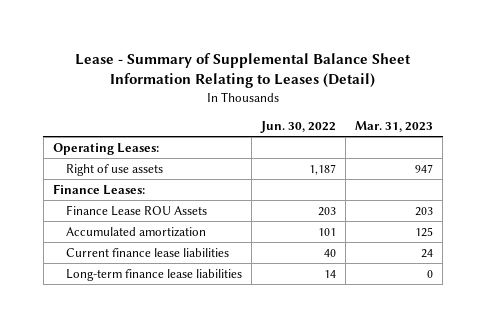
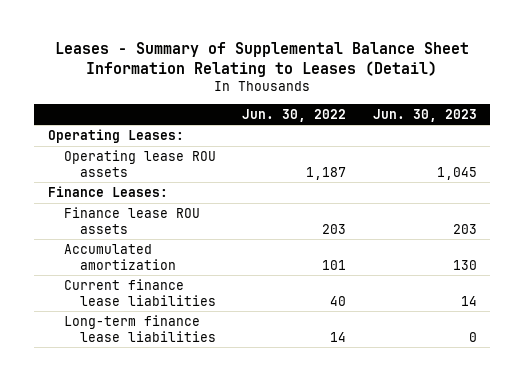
- Lease - Summary of Supplemental Balance Sheet Information Relating to Leases (Detail)
+ Leases - Summary of Supplemental Balance Sheet Information Relating to Leases (Detail)
- | Jun. 30, 2022 | Mar. 31, 2023
+ | Jun. 30, 2022 | Jun. 30, 2023
- Right of use assets | 1,187 | 947
+ Operating lease ROU assets | 1,187 | 1,045
- Finance Lease ROU Assets | 203 | 203
+ Finance lease ROU assets | 203 | 203

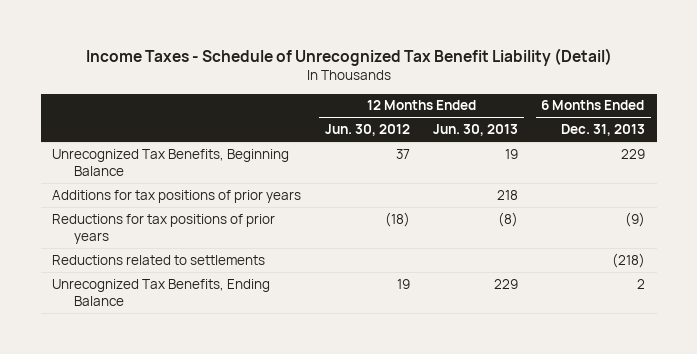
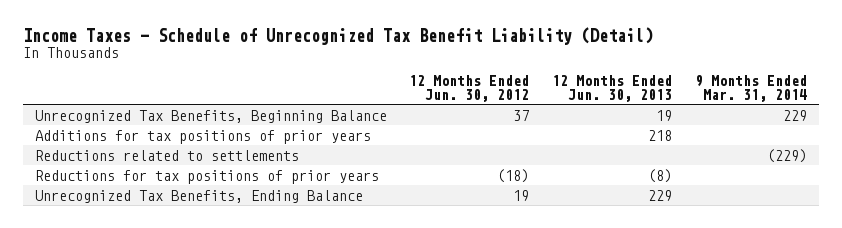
- | 12 Months Ended Jun. 30, 2012 | 12 Months Ended Jun. 30, 2013 | 6 Months Ended Dec. 31, 2013
+ | 12 Months Ended Jun. 30, 2012 | 12 Months Ended Jun. 30, 2013 | 9 Months Ended Mar. 31, 2014
moved down: Reductions for tax positions of prior years | (18) | (8) |

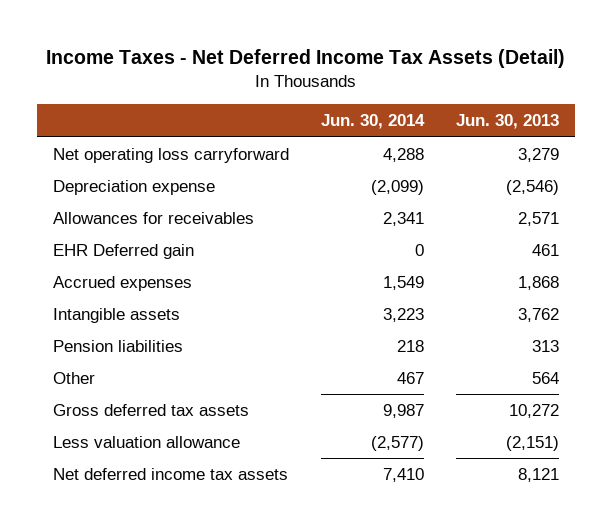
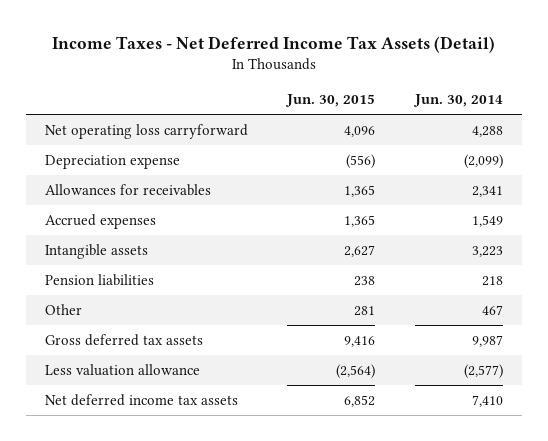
- | Jun. 30, 2014 | Jun. 30, 2013
+ | Jun. 30, 2015 | Jun. 30, 2014
- EHR Deferred gain | 0 | 461

